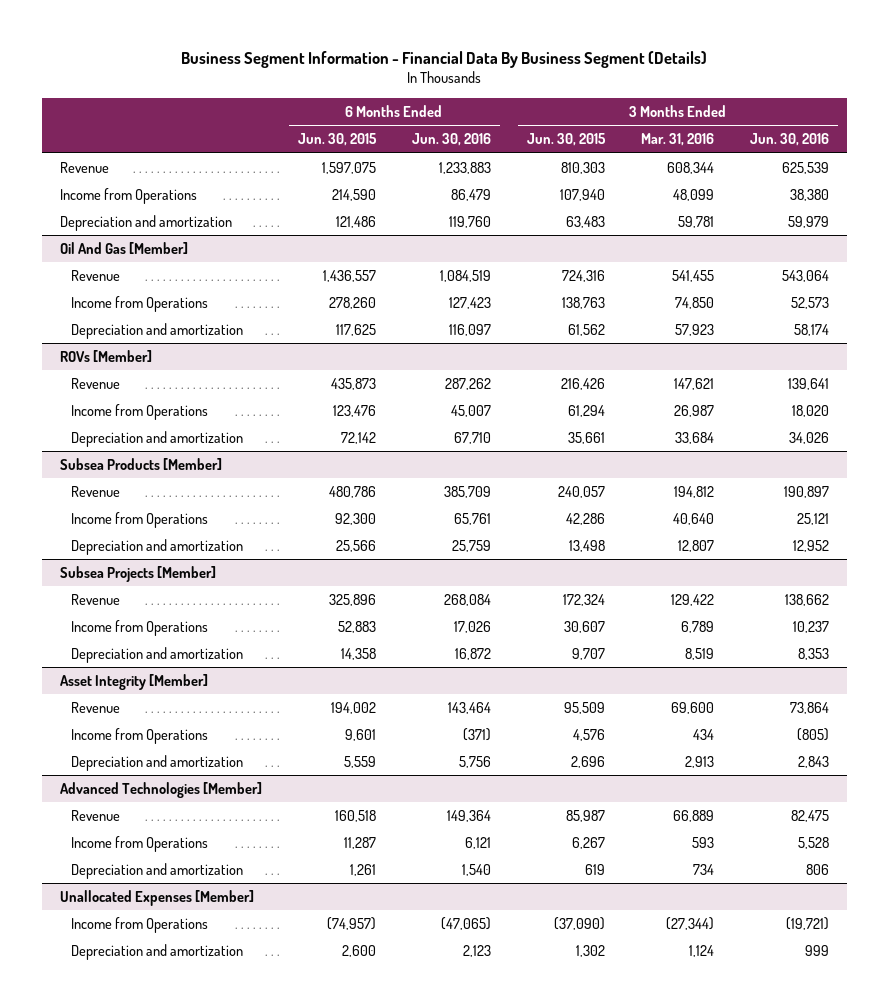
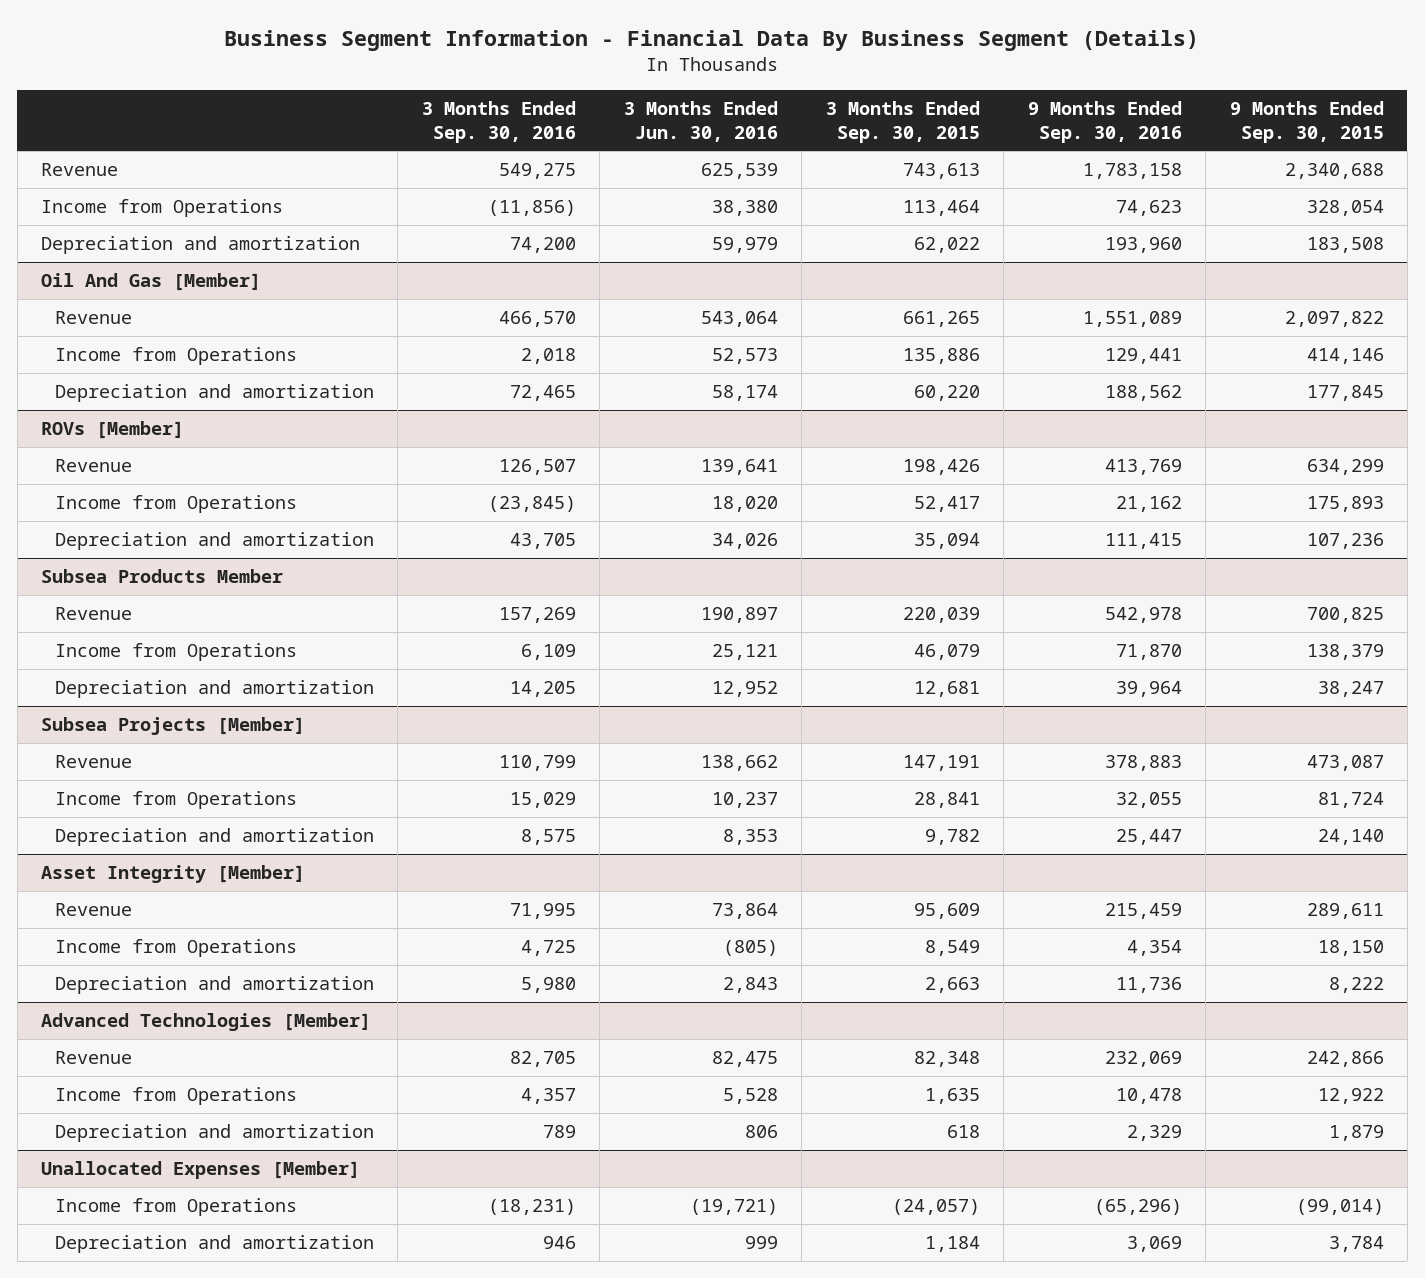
- | 6 Months Ended Jun. 30, 2015 | 6 Months Ended Jun. 30, 2016 | 3 Months Ended Jun. 30, 2015 | 3 Months Ended Mar. 31, 2016 | 3 Months Ended Jun. 30, 2016
+ | 3 Months Ended Sep. 30, 2016 | 3 Months Ended Jun. 30, 2016 | 3 Months Ended Sep. 30, 2015 | 9 Months Ended Sep. 30, 2016 | 9 Months Ended Sep. 30, 2015
- Subsea Products [Member]
+ Subsea Products Member

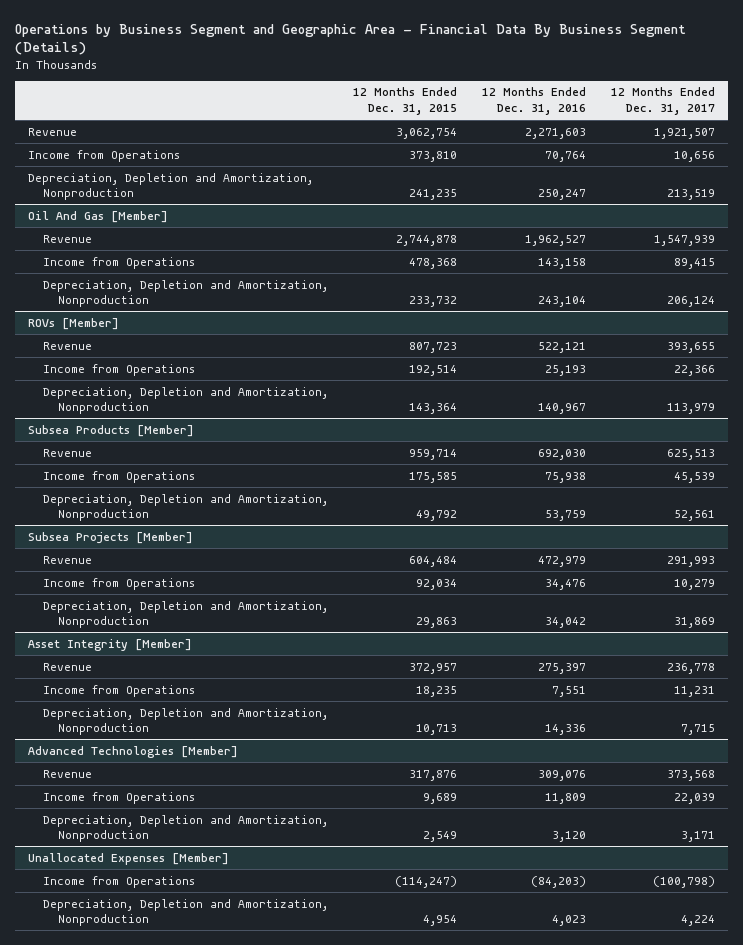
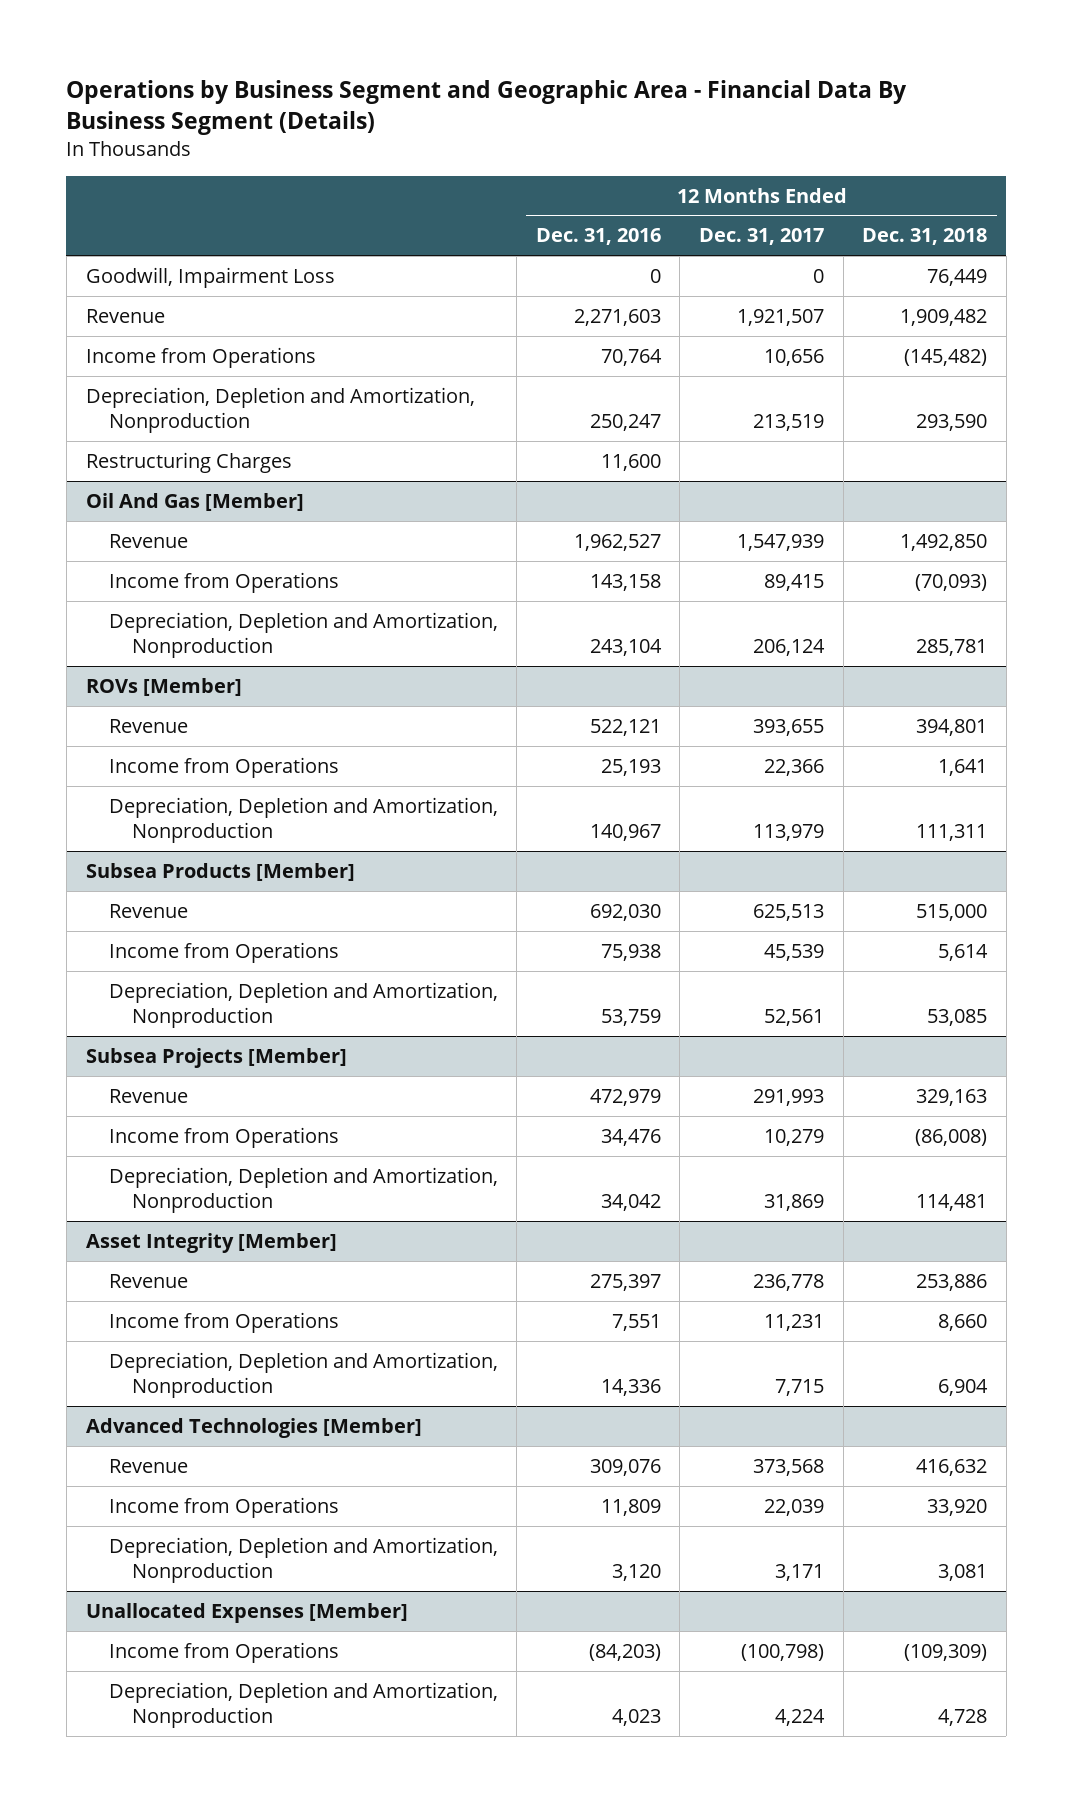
- | 12 Months Ended Dec. 31, 2015 | 12 Months Ended Dec. 31, 2016 | 12 Months Ended Dec. 31, 2017
+ | 12 Months Ended Dec. 31, 2016 | 12 Months Ended Dec. 31, 2017 | 12 Months Ended Dec. 31, 2018
+ Goodwill, Impairment Loss | 0 | 0 | 76,449
+ Restructuring Charges | 11,600 | |

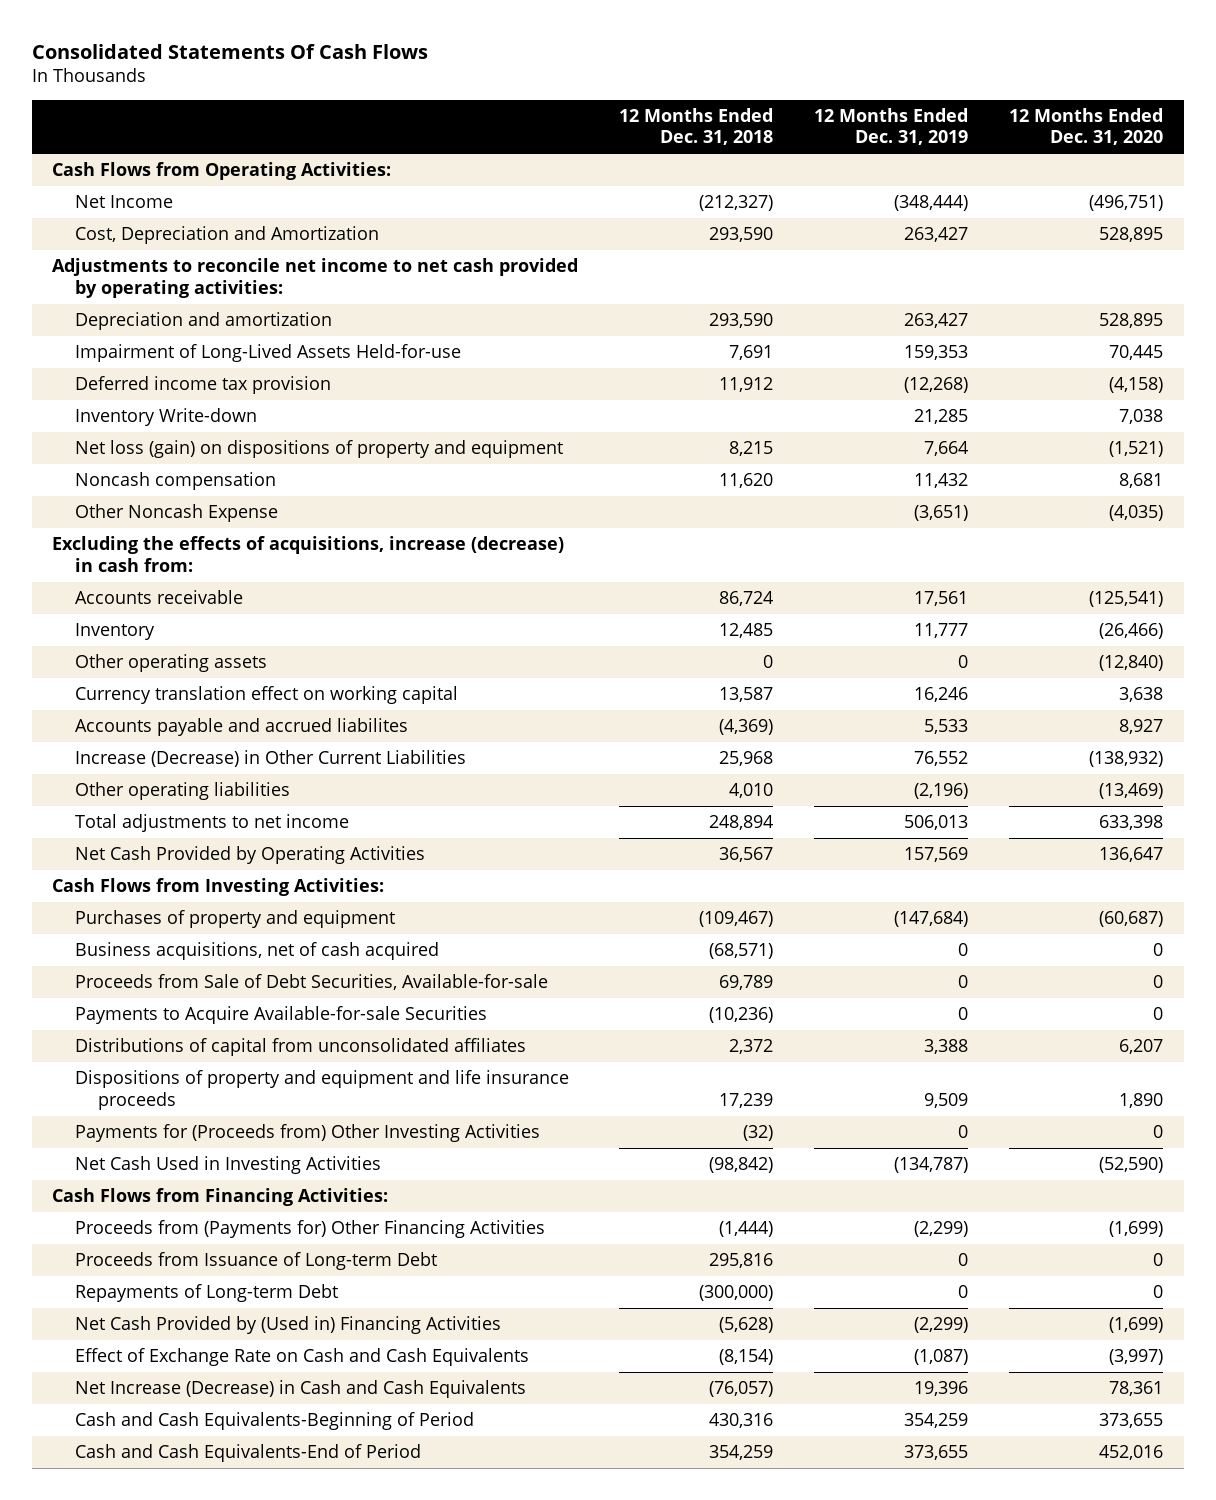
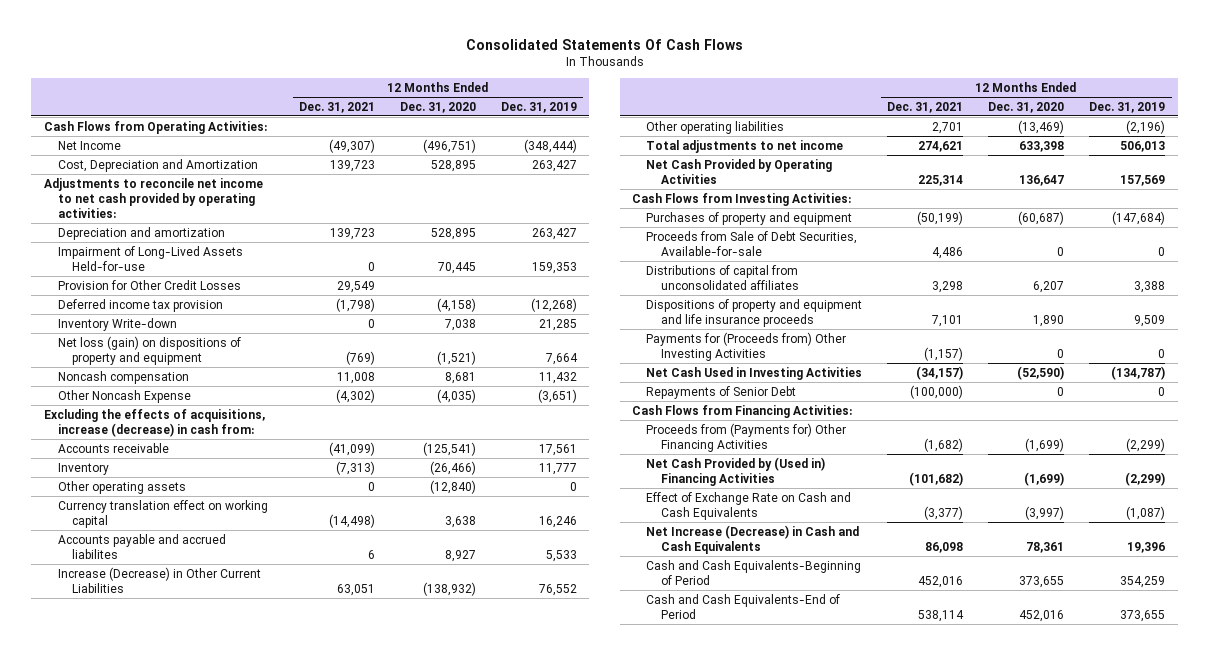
- | 12 Months Ended Dec. 31, 2018 | 12 Months Ended Dec. 31, 2019 | 12 Months Ended Dec. 31, 2020
+ | 12 Months Ended Dec. 31, 2021 | 12 Months Ended Dec. 31, 2020 | 12 Months Ended Dec. 31, 2019
+ Provision for Other Credit Losses | 29,549 | |
- Business acquisitions, net of cash acquired | (68,571) | 0 | 0
- Payments to Acquire Available-for-sale Securities | (10,236) | 0 | 0
+ Repayments of Senior Debt | (100,000) | 0 | 0
- Proceeds from Issuance of Long-term Debt | 295,816 | 0 | 0
- Repayments of Long-term Debt | (300,000) | 0 | 0

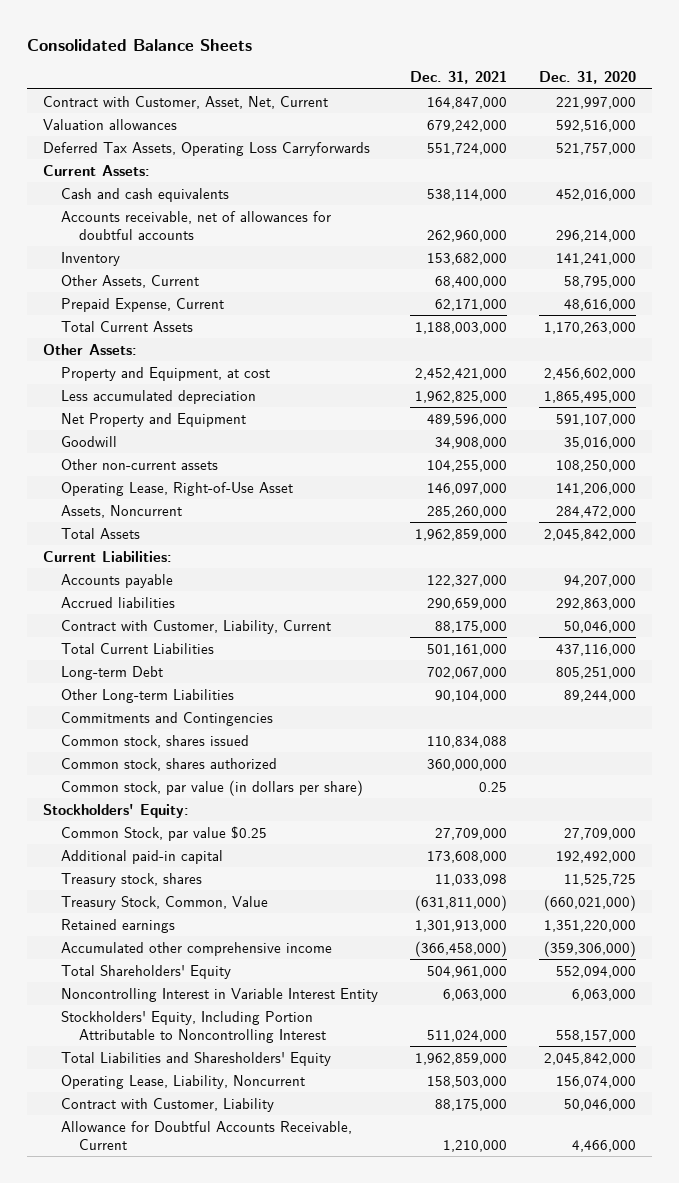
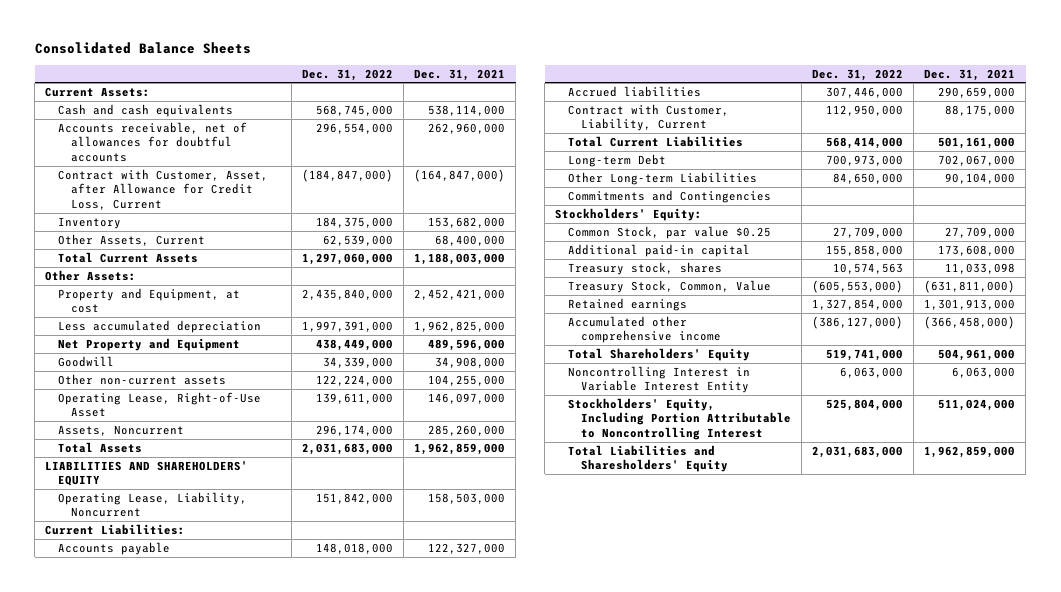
- | Dec. 31, 2021 | Dec. 31, 2020
+ | Dec. 31, 2022 | Dec. 31, 2021
- Contract with Customer, Asset, Net, Current | 164,847,000 | 221,997,000
- Valuation allowances | 679,242,000 | 592,516,000
- Deferred Tax Assets, Operating Loss Carryforwards | 551,724,000 | 521,757,000
+ Contract with Customer, Asset, after Allowance for Credit Loss, Current | (184,847,000) | (164,847,000)
- Prepaid Expense, Current | 62,171,000 | 48,616,000
+ LIABILITIES AND SHAREHOLDERS' EQUITY
moved up: Operating Lease, Liability, Noncurrent | 151,842,000 | 158,503,000
- Common stock, shares issued | 110,834,088 |
- Common stock, shares authorized | 360,000,000 |
- Common stock, par value (in dollars per share) | 0.25 |
- Contract with Customer, Liability | 88,175,000 | 50,046,000
- Allowance for Doubtful Accounts Receivable, Current | 1,210,000 | 4,466,000

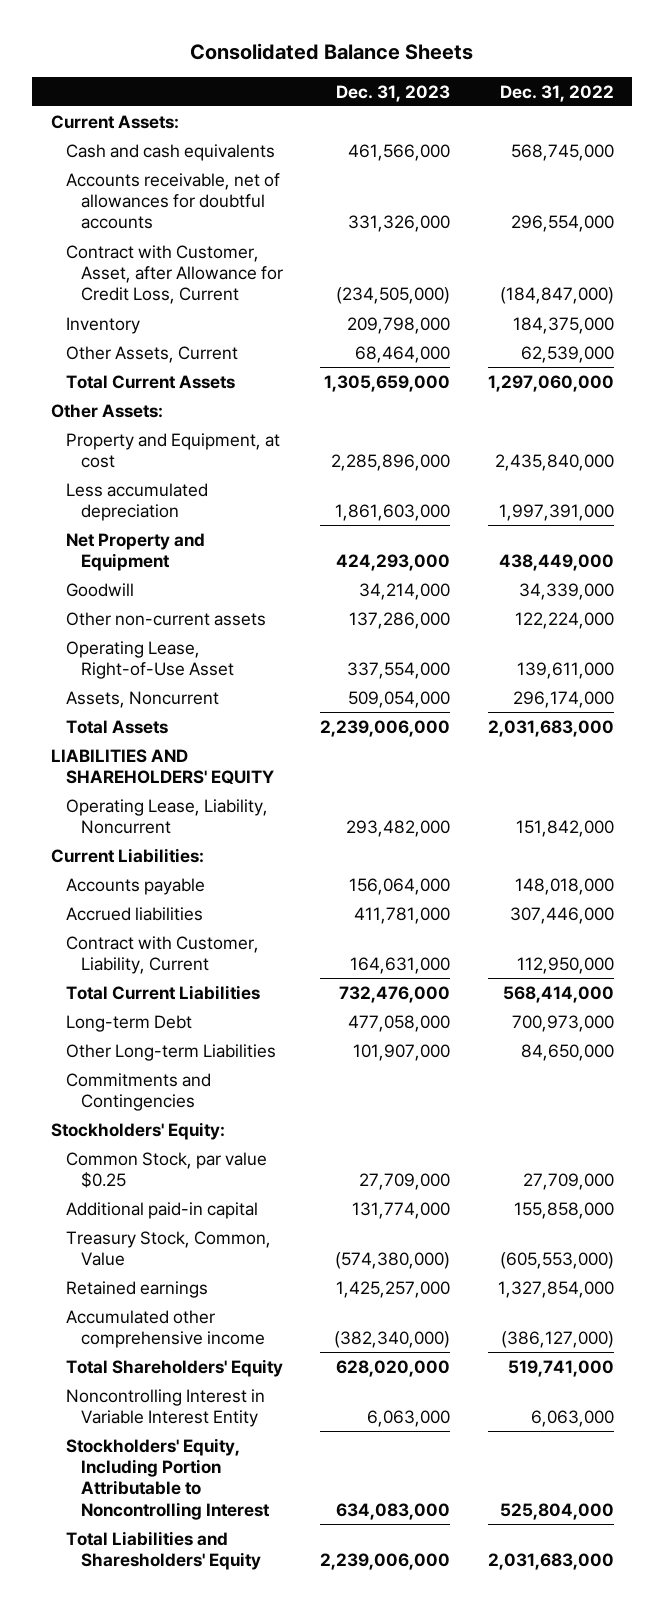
- | Dec. 31, 2022 | Dec. 31, 2021
+ | Dec. 31, 2023 | Dec. 31, 2022
- Treasury stock, shares | 10,574,563 | 11,033,098

